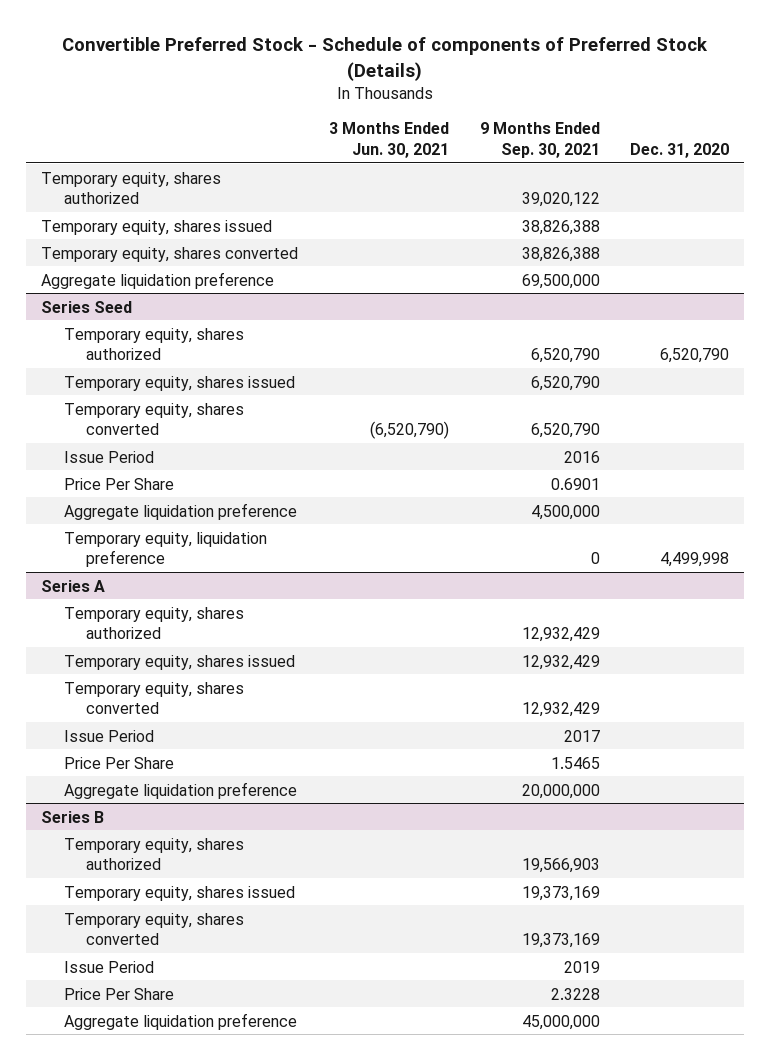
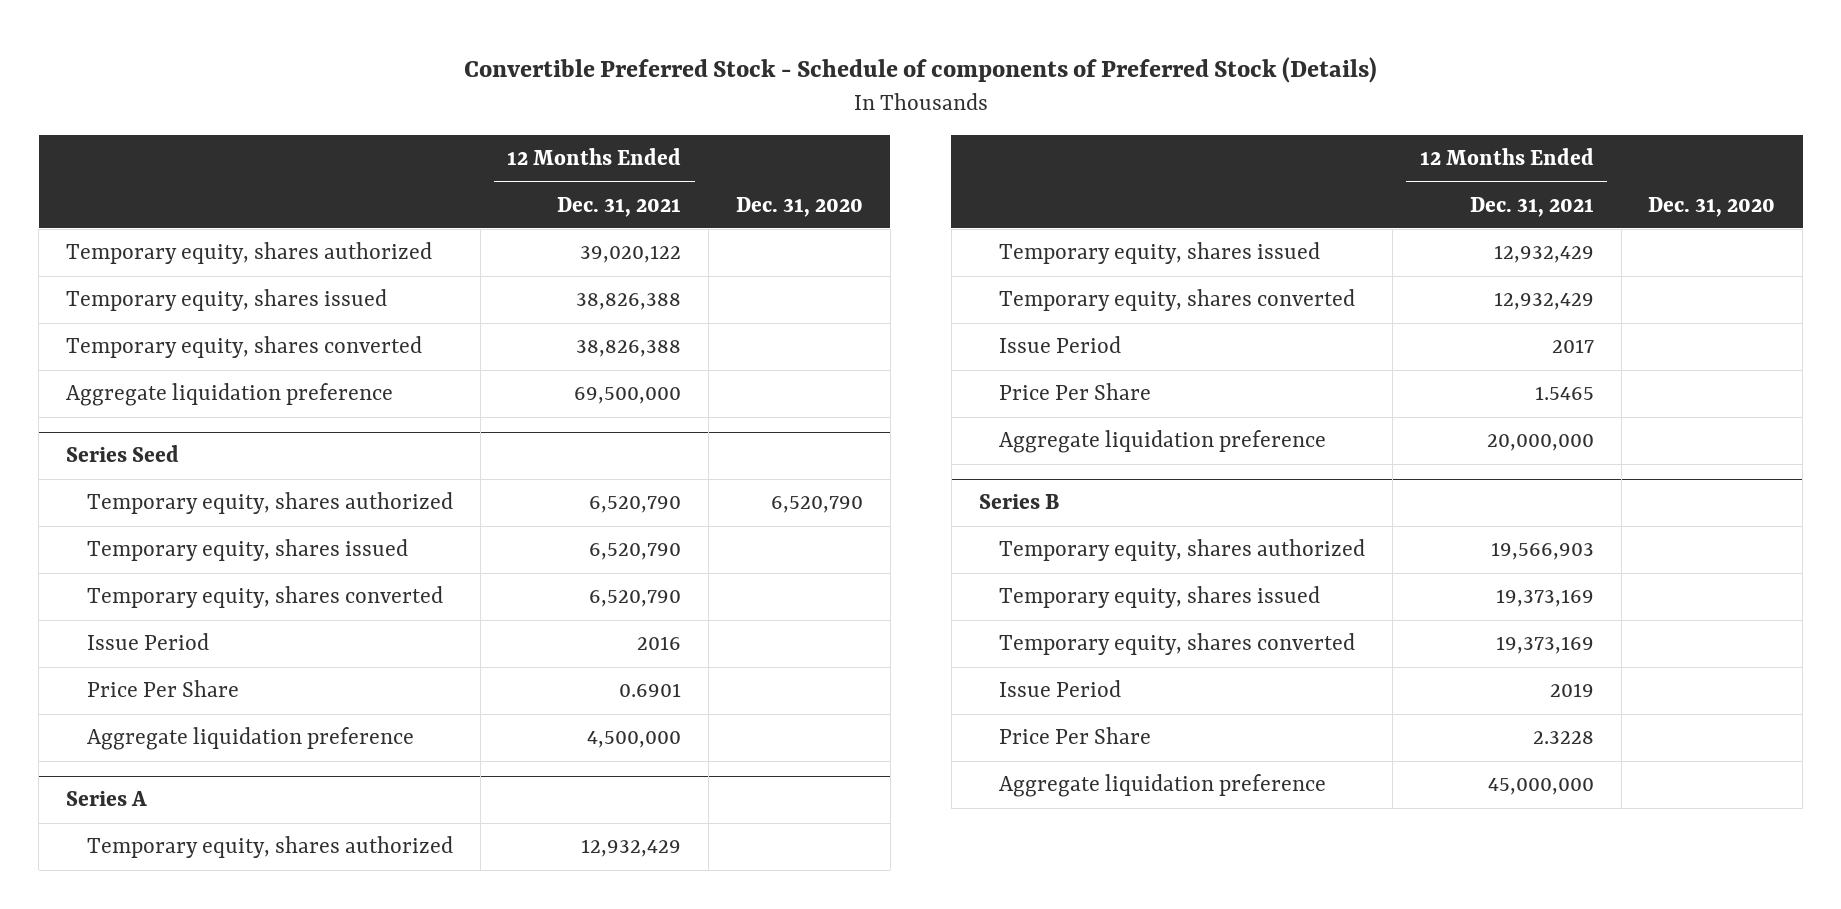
- | 3 Months Ended Jun. 30, 2021 | 9 Months Ended Sep. 30, 2021 | Dec. 31, 2020
+ | 12 Months Ended Dec. 31, 2021 | Dec. 31, 2020
@ Series Seed
- Temporary equity, liquidation preference | | 0 | 4,499,998

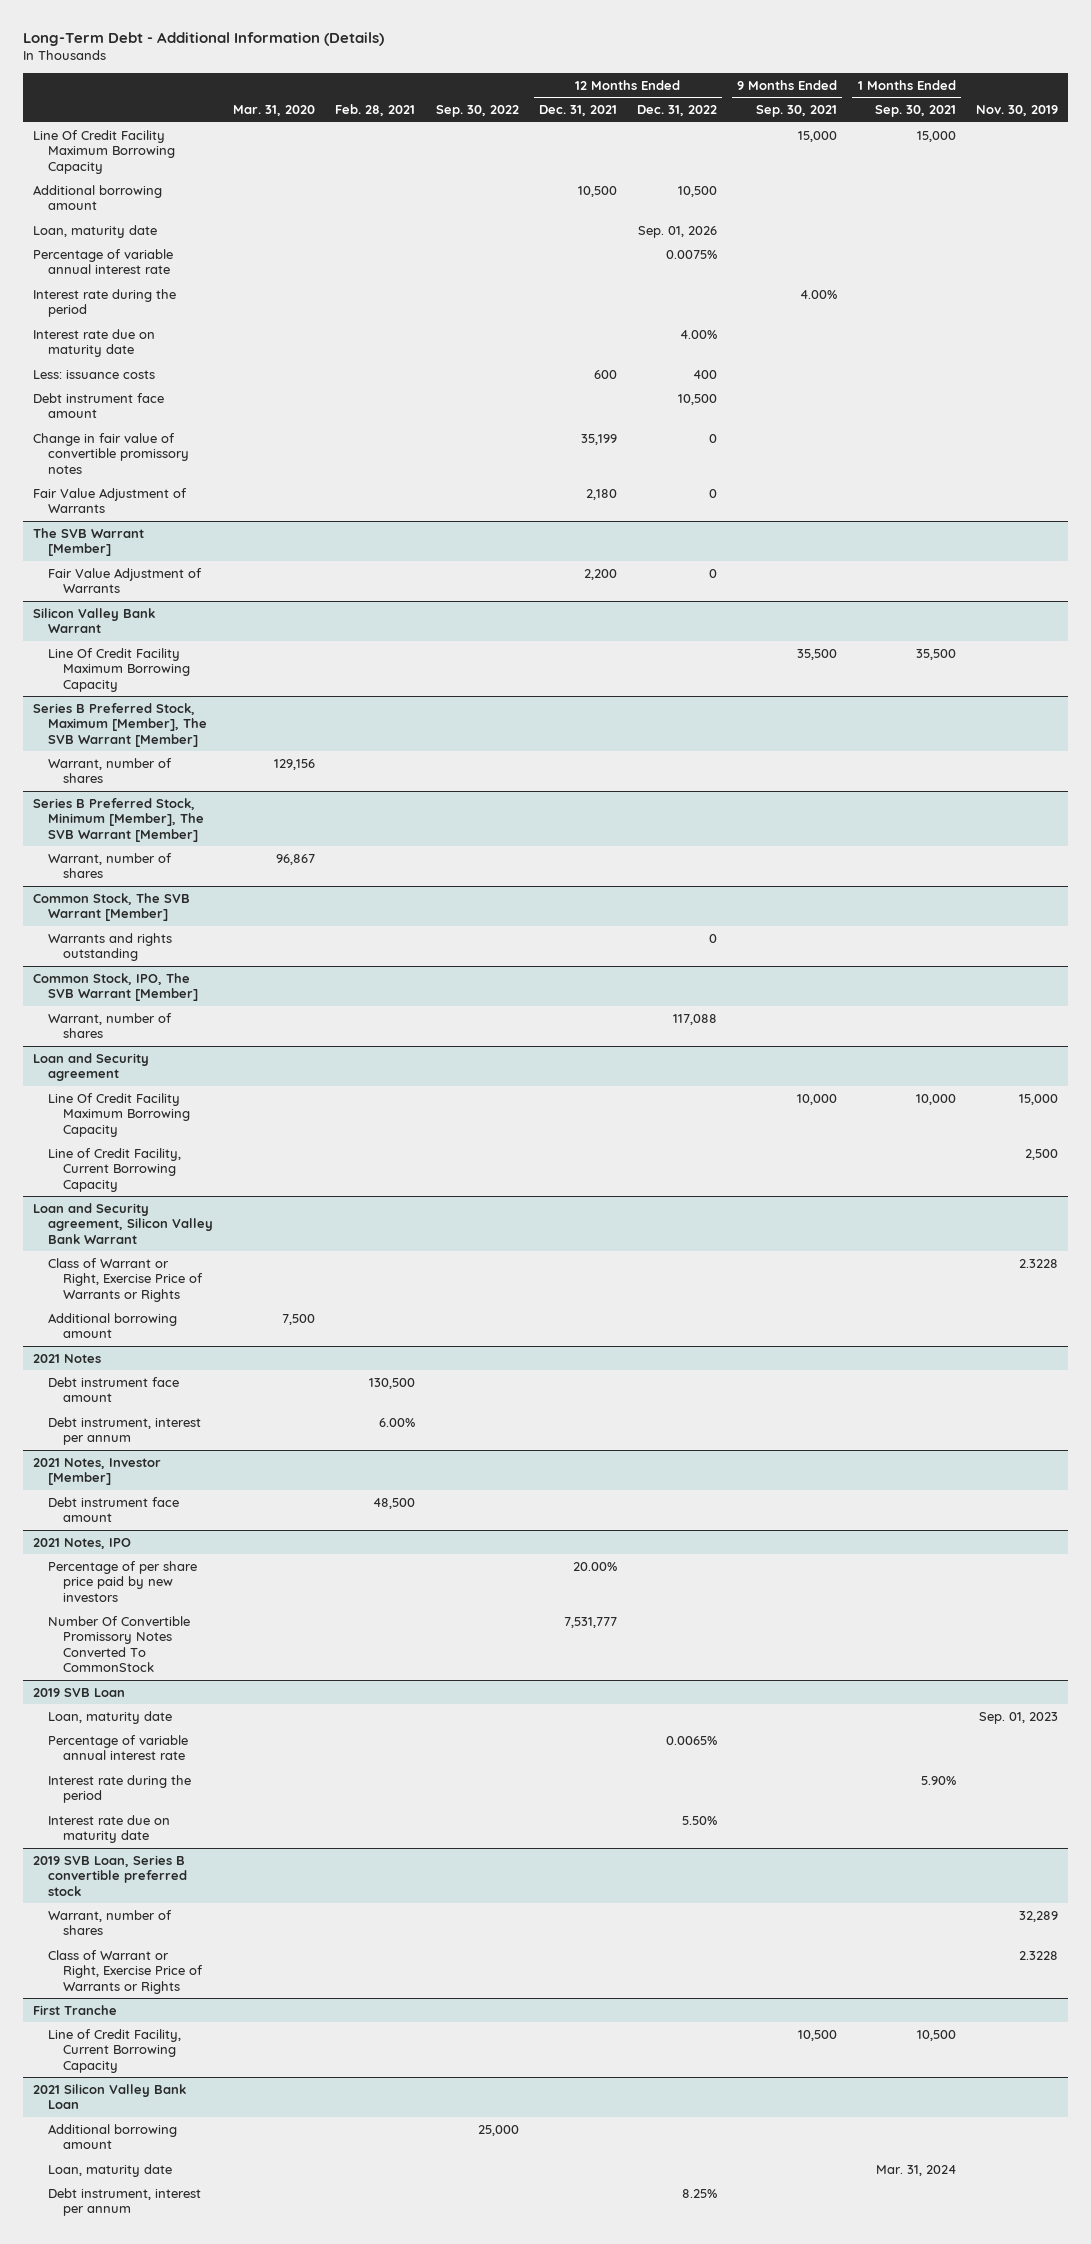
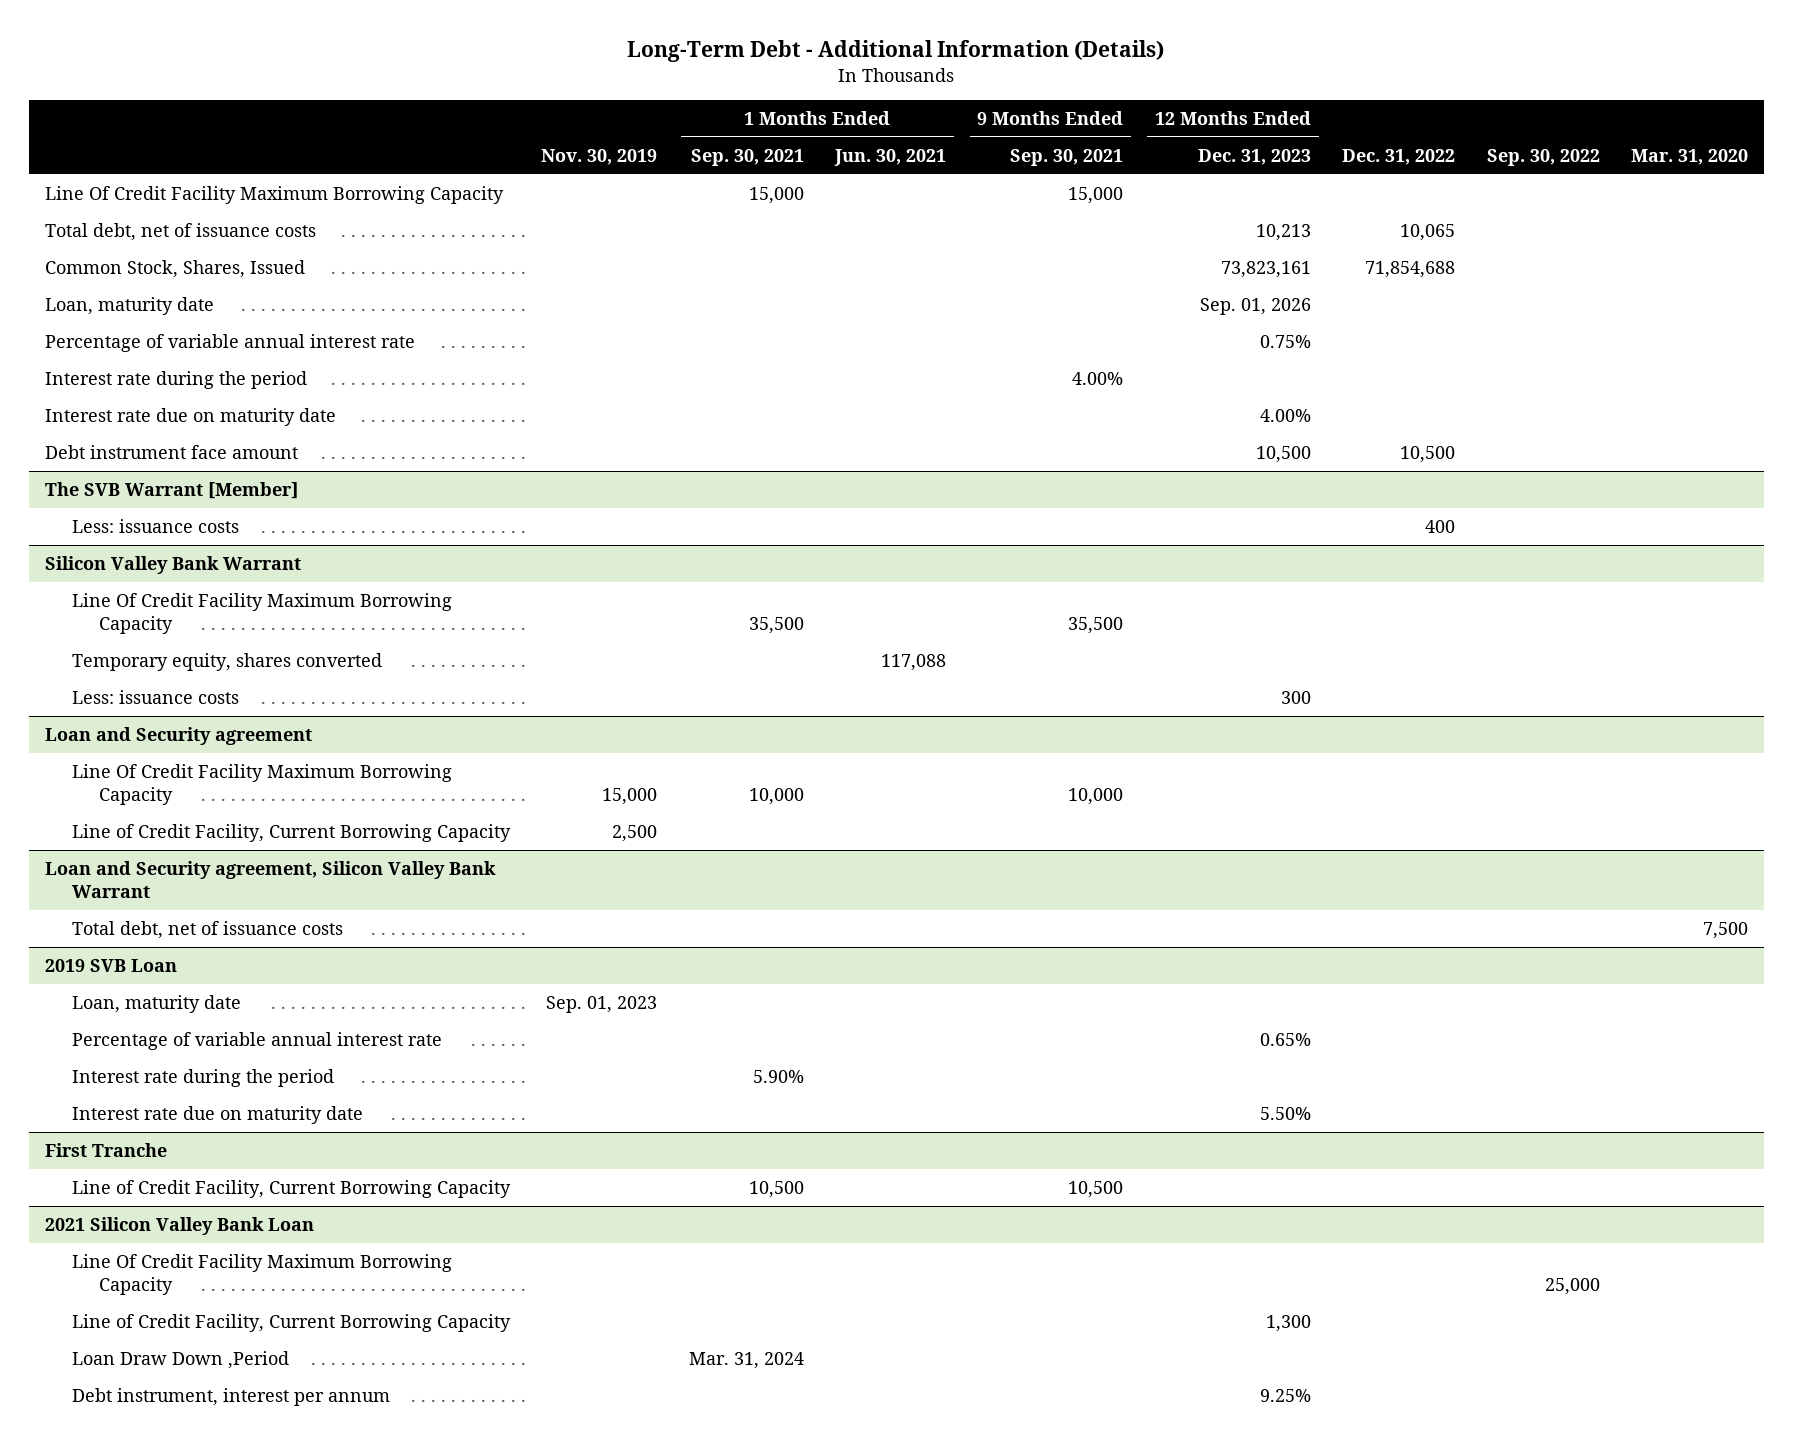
- | Mar. 31, 2020 | Feb. 28, 2021 | Sep. 30, 2022 | 12 Months Ended Dec. 31, 2021 | 12 Months Ended Dec. 31, 2022 | 9 Months Ended Sep. 30, 2021 | 1 Months Ended Sep. 30, 2021 | Nov. 30, 2019
+ | Nov. 30, 2019 | 1 Months Ended Sep. 30, 2021 | 1 Months Ended Jun. 30, 2021 | 9 Months Ended Sep. 30, 2021 | 12 Months Ended Dec. 31, 2023 | Dec. 31, 2022 | Sep. 30, 2022 | Mar. 31, 2020
- Additional borrowing amount | | | | 10,500 | 10,500 | | |
+ Total debt, net of issuance costs | | | | | 10,213 | 10,065 | |
+ Common Stock, Shares, Issued | | | | | 73,823,161 | 71,854,688 | |
- Less: issuance costs | | | | 600 | 400 | | |
- Change in fair value of convertible promissory notes | | | | 35,199 | 0 | | |
- Fair Value Adjustment of Warrants | | | | 2,180 | 0 | | |
@ The SVB Warrant [Member]
- Fair Value Adjustment of Warrants | | | | 2,200 | 0 | | |
+ Less: issuance costs | | | | | | 400 | |
- Series B Preferred Stock, Maximum [Member], The SVB Warrant [Member]
- Warrant, number of shares | 129,156 | | | | | | |
- Series B Preferred Stock, Minimum [Member], The SVB Warrant [Member]
- Warrant, number of shares | 96,867 | | | | | | |
- Common Stock, The SVB Warrant [Member]
- Warrants and rights outstanding | | | | | 0 | | |
- Common Stock, IPO, The SVB Warrant [Member]
- Warrant, number of shares | | | | | 117,088 | | |
@ Silicon Valley Bank Warrant
+ Temporary equity, shares converted | | | 117,088 | | | | |
+ Less: issuance costs | | | | | 300 | | |
@ Loan and Security agreement, Silicon Valley Bank Warrant
- Class of Warrant or Right, Exercise Price of Warrants or Rights | | | | | | | | 2.3228
- Additional borrowing amount | 7,500 | | | | | | |
- 2021 Notes
- Debt instrument face amount | | 130,500 | | | | | |
- Debt instrument, interest per annum | | 6.00% | | | | | |
- 2021 Notes, Investor [Member]
- Debt instrument face amount | | 48,500 | | | | | |
- 2021 Notes, IPO
- Percentage of per share price paid by new investors | | | | 20.00% | | | |
- Number Of Convertible Promissory Notes Converted To CommonStock | | | | 7,531,777 | | | |
@ Loan and Security agreement, Silicon Valley Bank Warrant
+ Total debt, net of issuance costs | | | | | | | | 7,500
- 2019 SVB Loan, Series B convertible preferred stock
- Warrant, number of shares | | | | | | | | 32,289
- Class of Warrant or Right, Exercise Price of Warrants or Rights | | | | | | | | 2.3228
@ 2021 Silicon Valley Bank Loan
- Additional borrowing amount | | | 25,000 | | | | |
- Loan, maturity date | | | | | | | Mar. 31, 2024 |
+ Line Of Credit Facility Maximum Borrowing Capacity | | | | | | | 25,000 |
+ Line of Credit Facility, Current Borrowing Capacity | | | | | 1,300 | | |
+ Loan Draw Down ,Period | | Mar. 31, 2024 | | | | | |

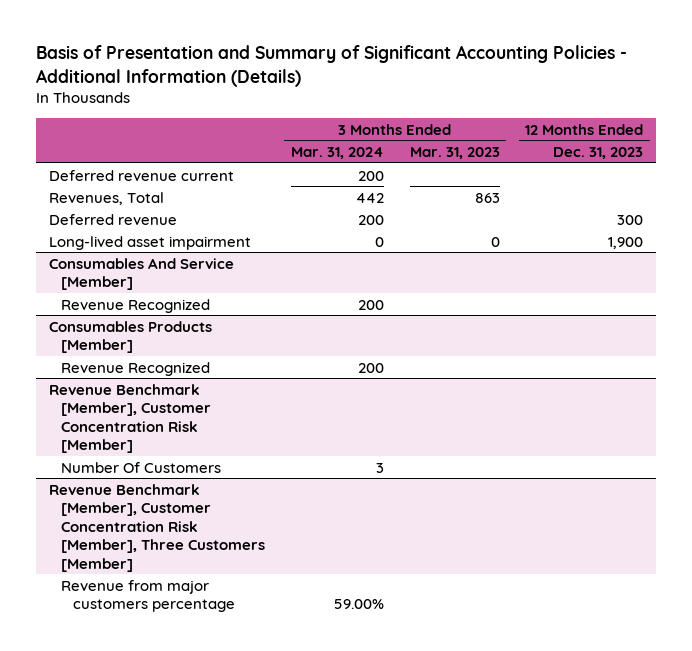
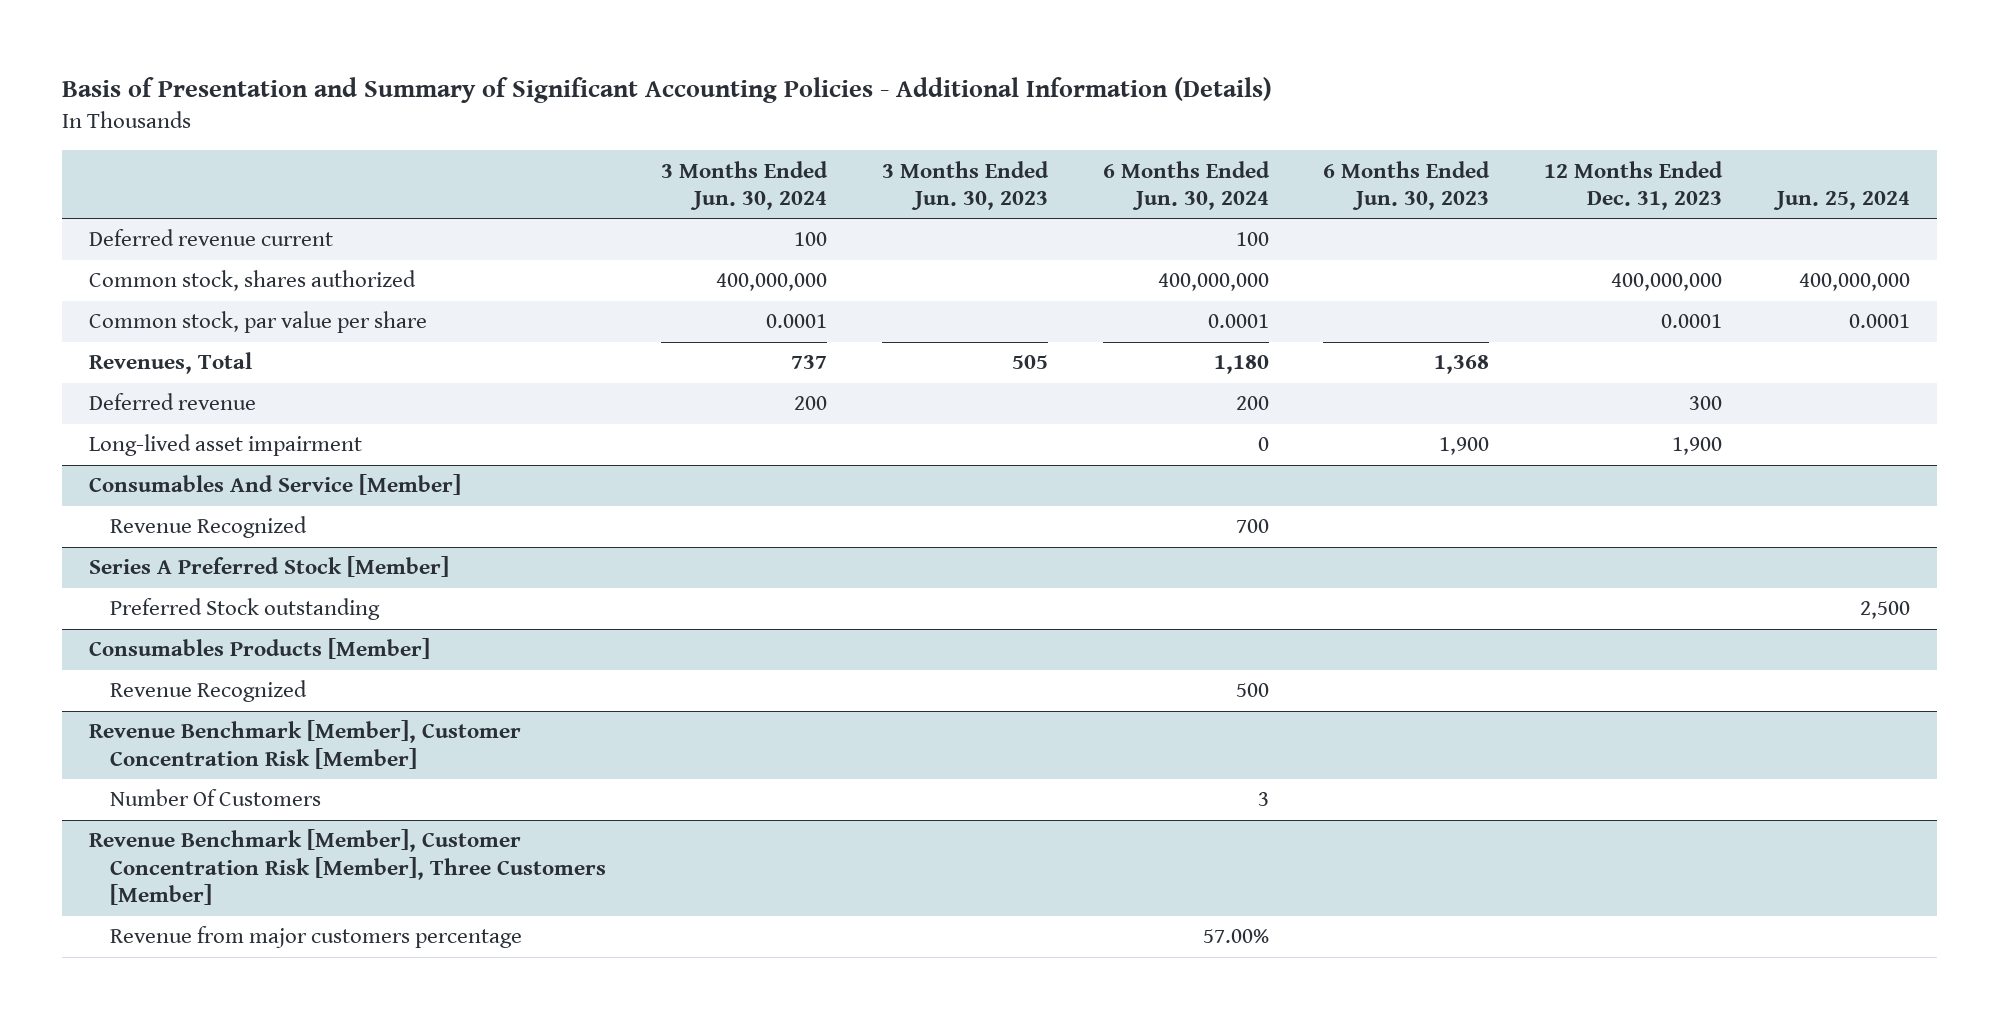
- | 3 Months Ended Mar. 31, 2024 | 3 Months Ended Mar. 31, 2023 | 12 Months Ended Dec. 31, 2023
+ | 3 Months Ended Jun. 30, 2024 | 3 Months Ended Jun. 30, 2023 | 6 Months Ended Jun. 30, 2024 | 6 Months Ended Jun. 30, 2023 | 12 Months Ended Dec. 31, 2023 | Jun. 25, 2024
+ Common stock, shares authorized | 400,000,000 | | 400,000,000 | | 400,000,000 | 400,000,000
+ Common stock, par value per share | 0.0001 | | 0.0001 | | 0.0001 | 0.0001
+ Series A Preferred Stock [Member]
+ Preferred Stock outstanding | | | | | | 2,500

